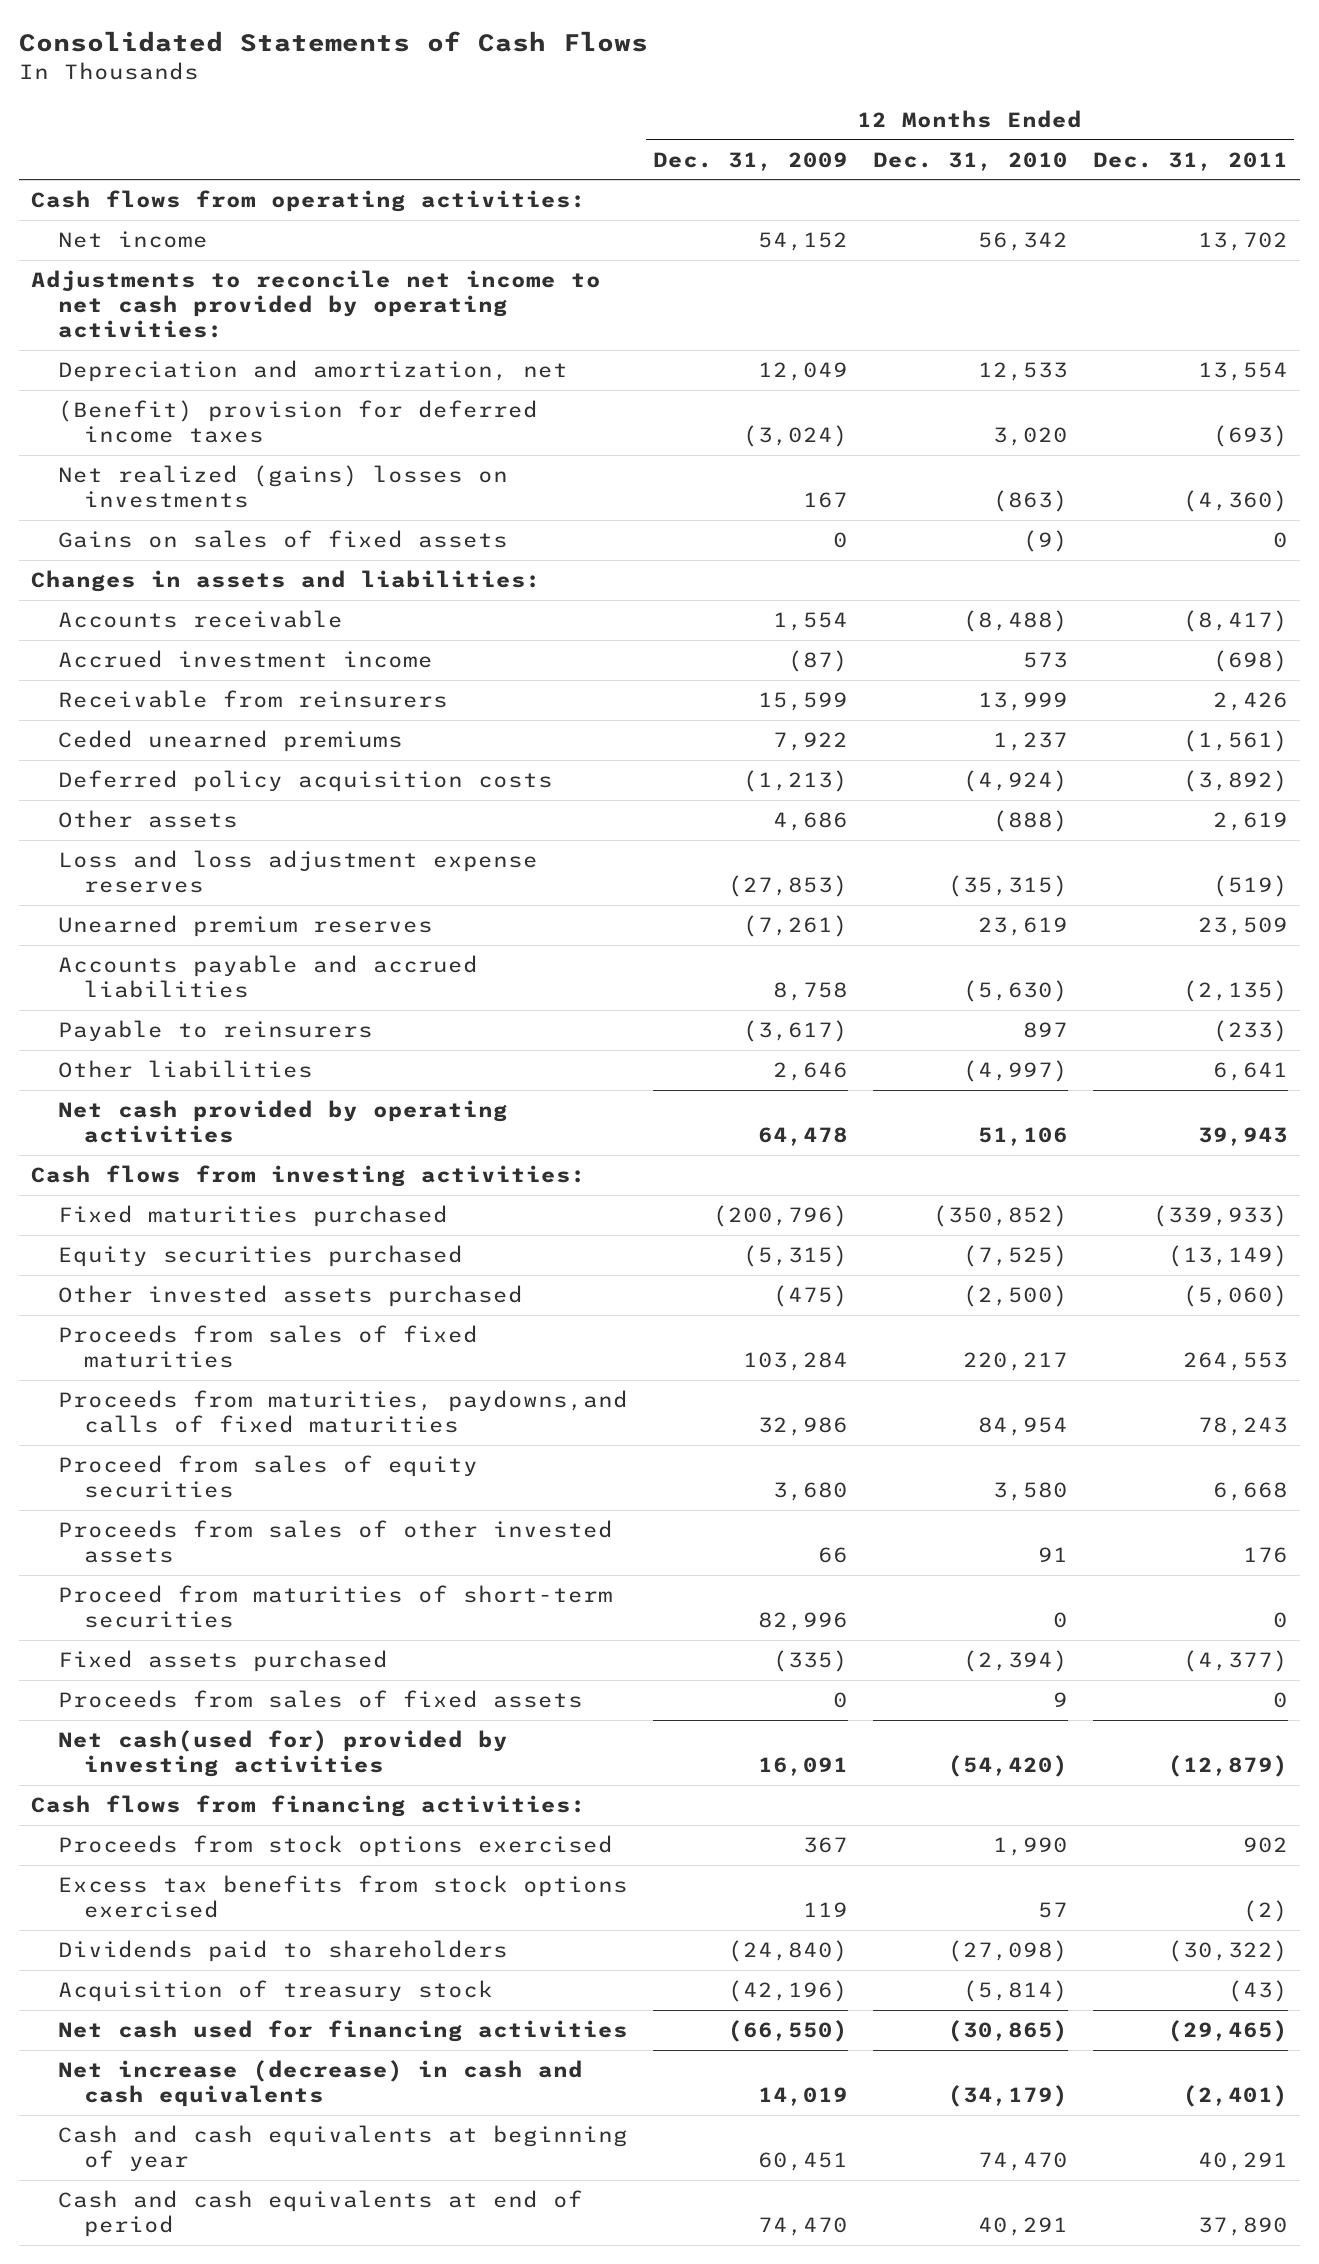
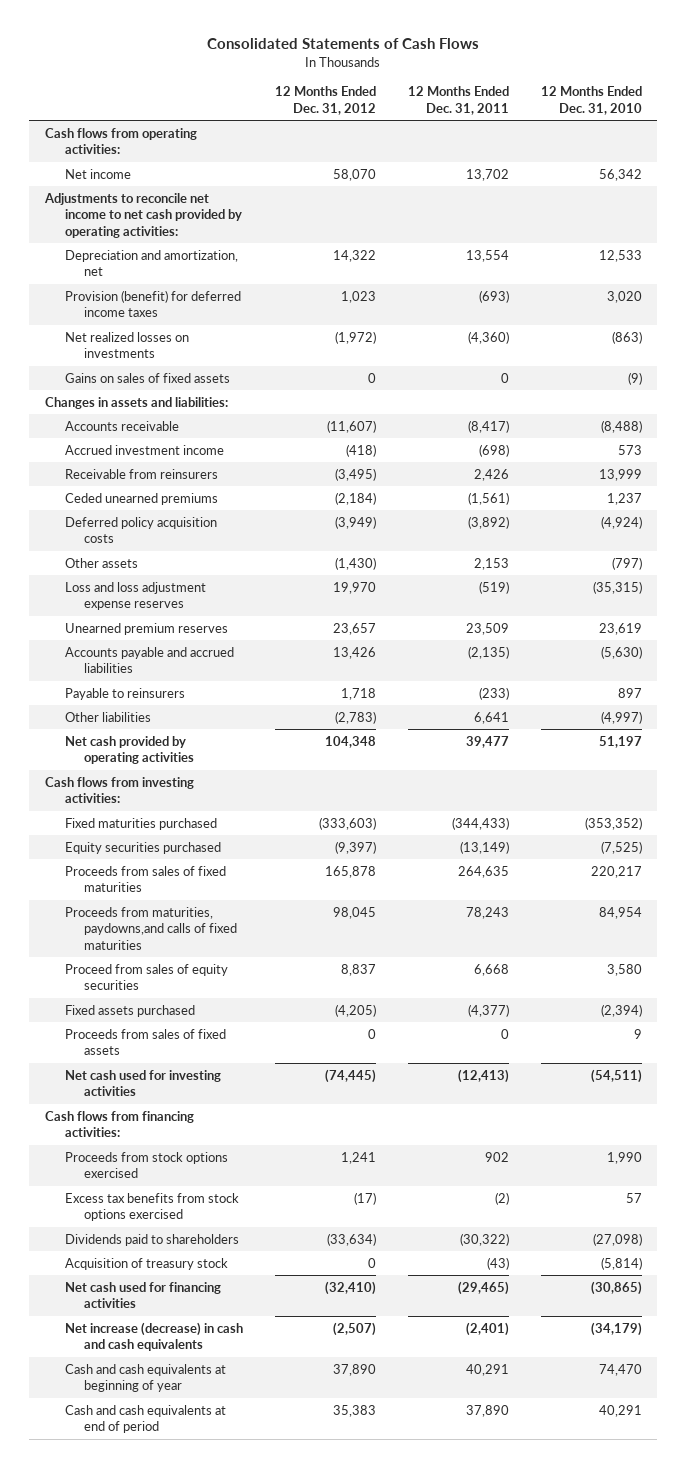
- | 12 Months Ended Dec. 31, 2009 | 12 Months Ended Dec. 31, 2010 | 12 Months Ended Dec. 31, 2011
+ | 12 Months Ended Dec. 31, 2012 | 12 Months Ended Dec. 31, 2011 | 12 Months Ended Dec. 31, 2010
- (Benefit) provision for deferred income taxes | (3,024) | 3,020 | (693)
- Net realized (gains) losses on investments | 167 | (863) | (4,360)
+ Provision (benefit) for deferred income taxes | 1,023 | (693) | 3,020
+ Net realized losses on investments | (1,972) | (4,360) | (863)
- Other assets | 4,686 | (888) | 2,619
+ Other assets | (1,430) | 2,153 | (797)
- Net cash provided by operating activities | 64,478 | 51,106 | 39,943
+ Net cash provided by operating activities | 104,348 | 39,477 | 51,197
- Fixed maturities purchased | (200,796) | (350,852) | (339,933)
+ Fixed maturities purchased | (333,603) | (344,433) | (353,352)
- Other invested assets purchased | (475) | (2,500) | (5,060)
- Proceeds from sales of fixed maturities | 103,284 | 220,217 | 264,553
+ Proceeds from sales of fixed maturities | 165,878 | 264,635 | 220,217
- Proceeds from sales of other invested assets | 66 | 91 | 176
- Proceed from maturities of short-term securities | 82,996 | 0 | 0
- Net cash(used for) provided by investing activities | 16,091 | (54,420) | (12,879)
+ Net cash used for investing activities | (74,445) | (12,413) | (54,511)

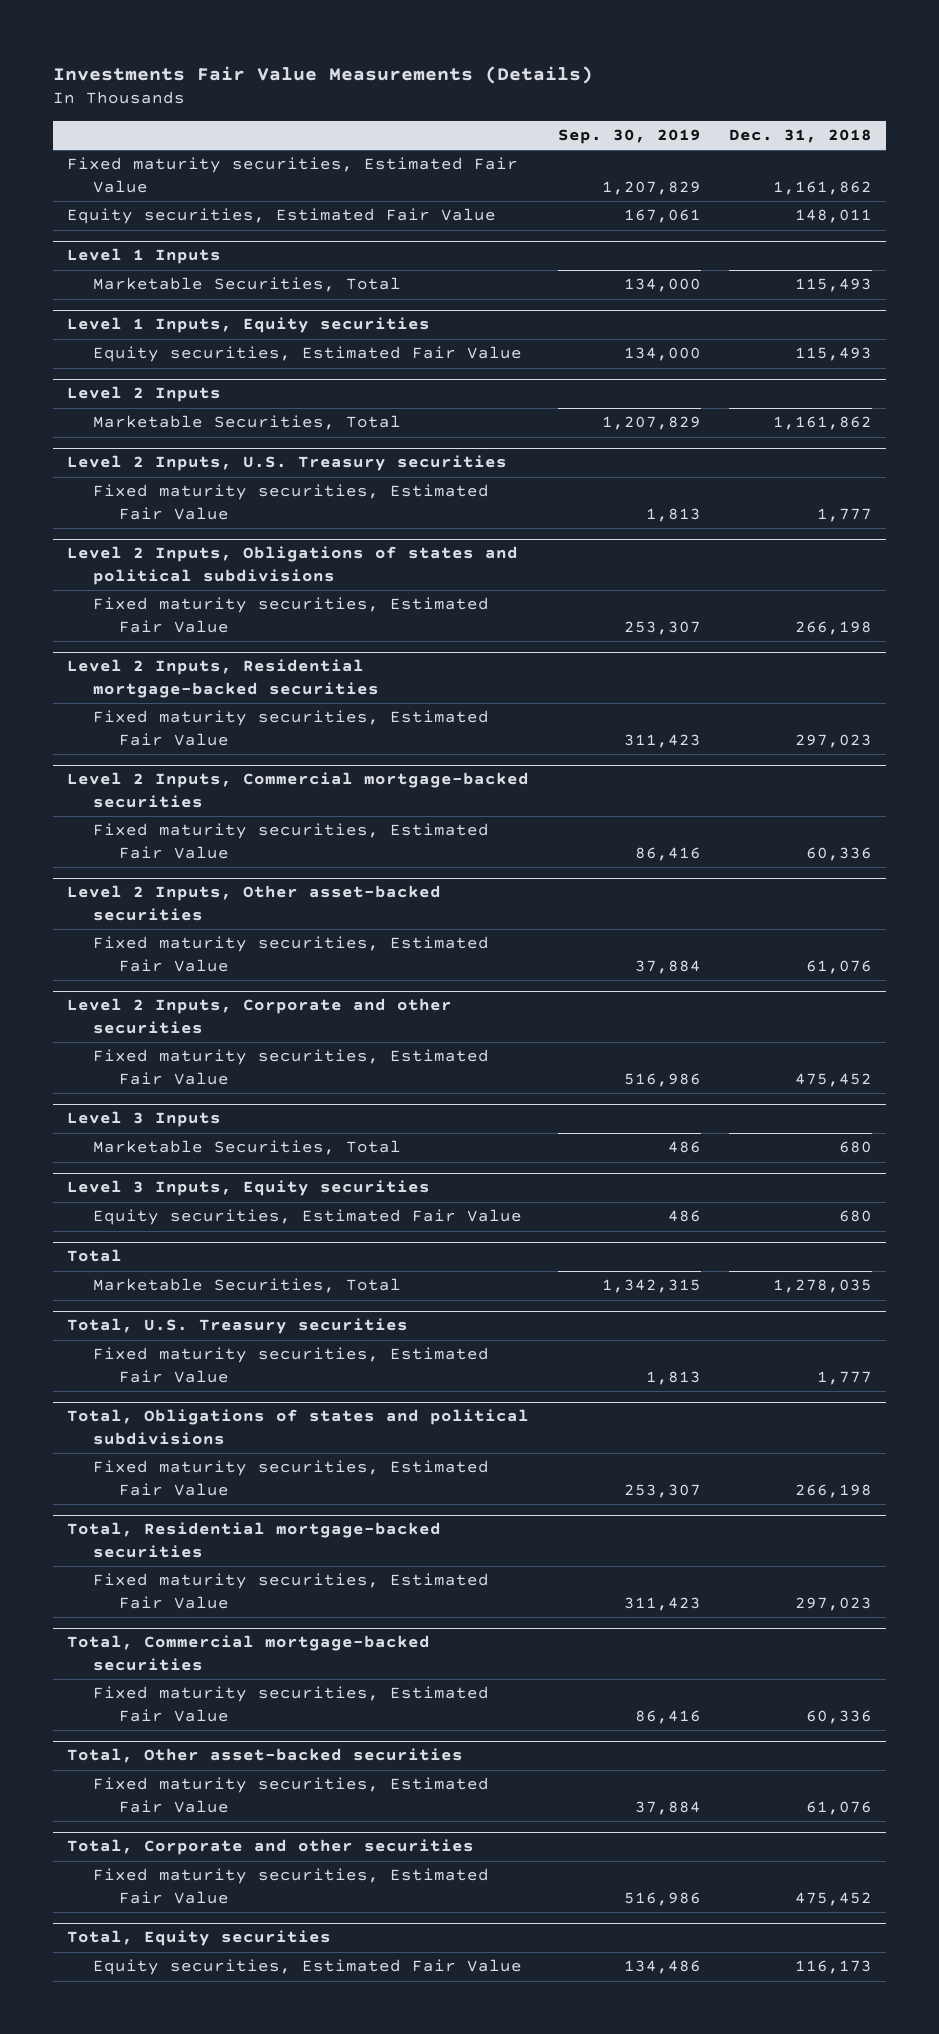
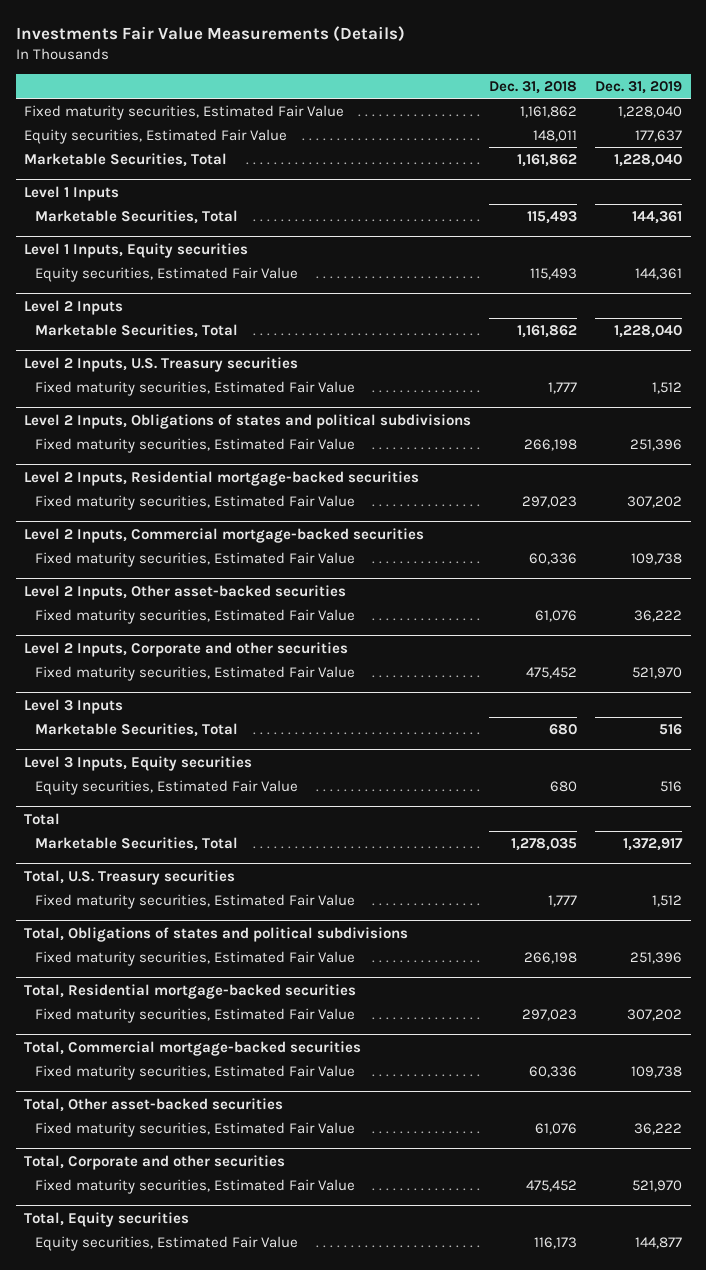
- | Sep. 30, 2019 | Dec. 31, 2018
+ | Dec. 31, 2018 | Dec. 31, 2019
+ Marketable Securities, Total | 1,161,862 | 1,228,040

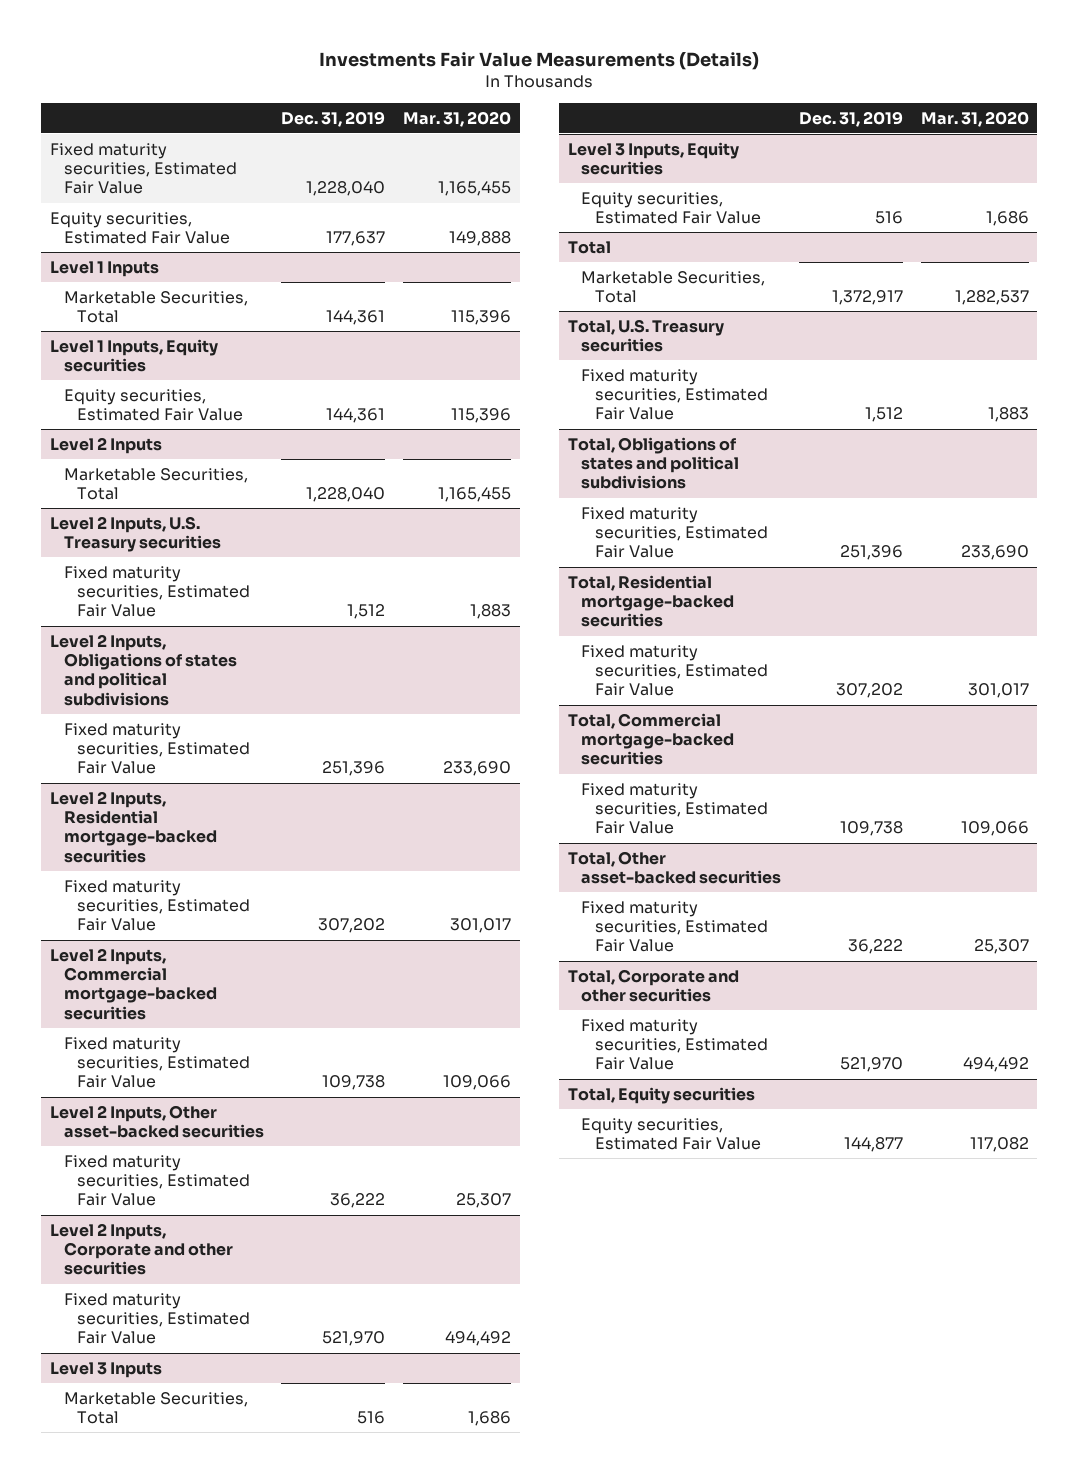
- | Dec. 31, 2018 | Dec. 31, 2019
+ | Dec. 31, 2019 | Mar. 31, 2020
- Marketable Securities, Total | 1,161,862 | 1,228,040

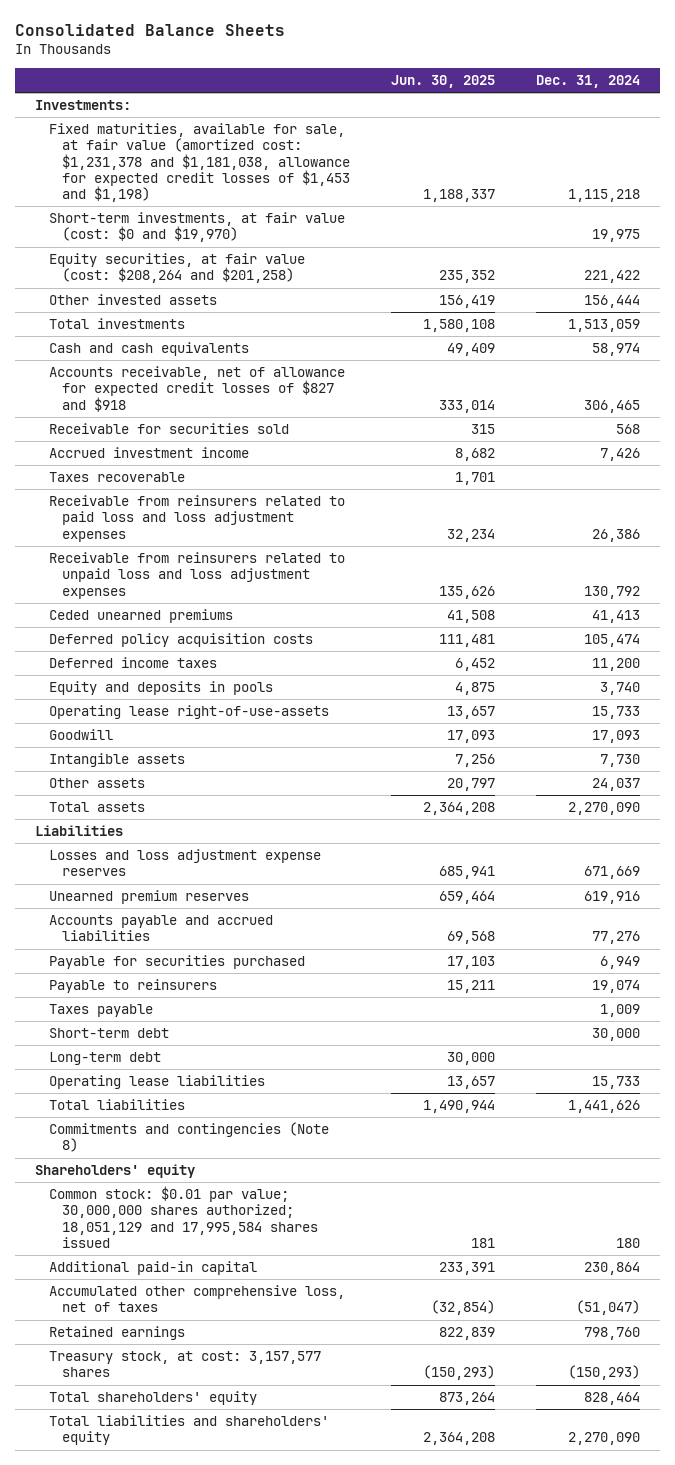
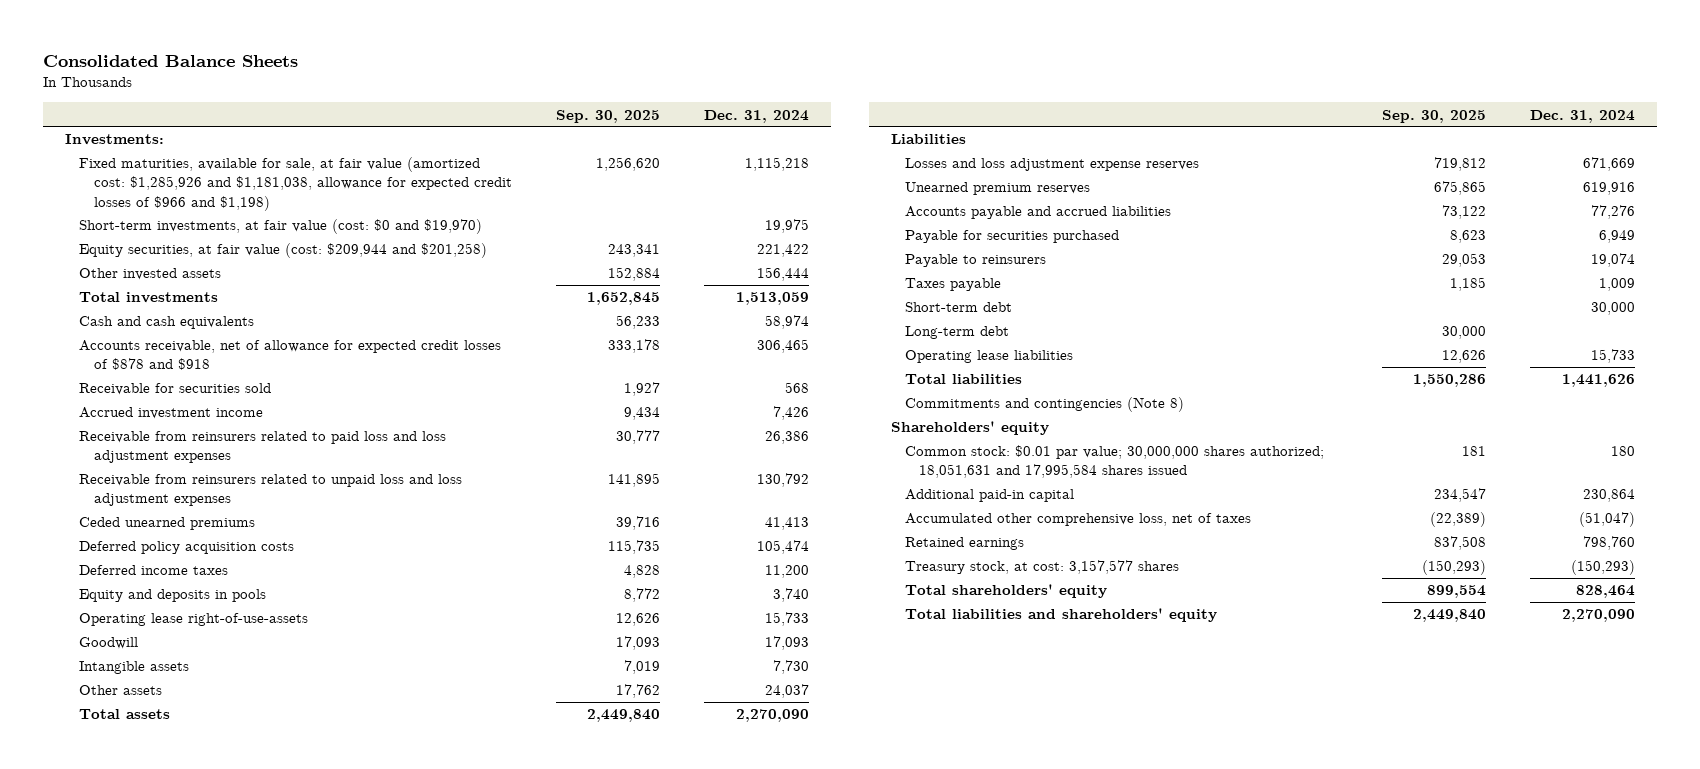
- | Jun. 30, 2025 | Dec. 31, 2024
+ | Sep. 30, 2025 | Dec. 31, 2024
- Fixed maturities, available for sale, at fair value (amortized cost: $1,231,378 and $1,181,038, allowance for expected credit losses of $1,453 and $1,198) | 1,188,337 | 1,115,218
+ Fixed maturities, available for sale, at fair value (amortized cost: $1,285,926 and $1,181,038, allowance for expected credit losses of $966 and $1,198) | 1,256,620 | 1,115,218
- Equity securities, at fair value (cost: $208,264 and $201,258) | 235,352 | 221,422
+ Equity securities, at fair value (cost: $209,944 and $201,258) | 243,341 | 221,422
- Accounts receivable, net of allowance for expected credit losses of $827 and $918 | 333,014 | 306,465
+ Accounts receivable, net of allowance for expected credit losses of $878 and $918 | 333,178 | 306,465
- Taxes recoverable | 1,701 |
- Common stock: $0.01 par value; 30,000,000 shares authorized; 18,051,129 and 17,995,584 shares issued | 181 | 180
+ Common stock: $0.01 par value; 30,000,000 shares authorized; 18,051,631 and 17,995,584 shares issued | 181 | 180

